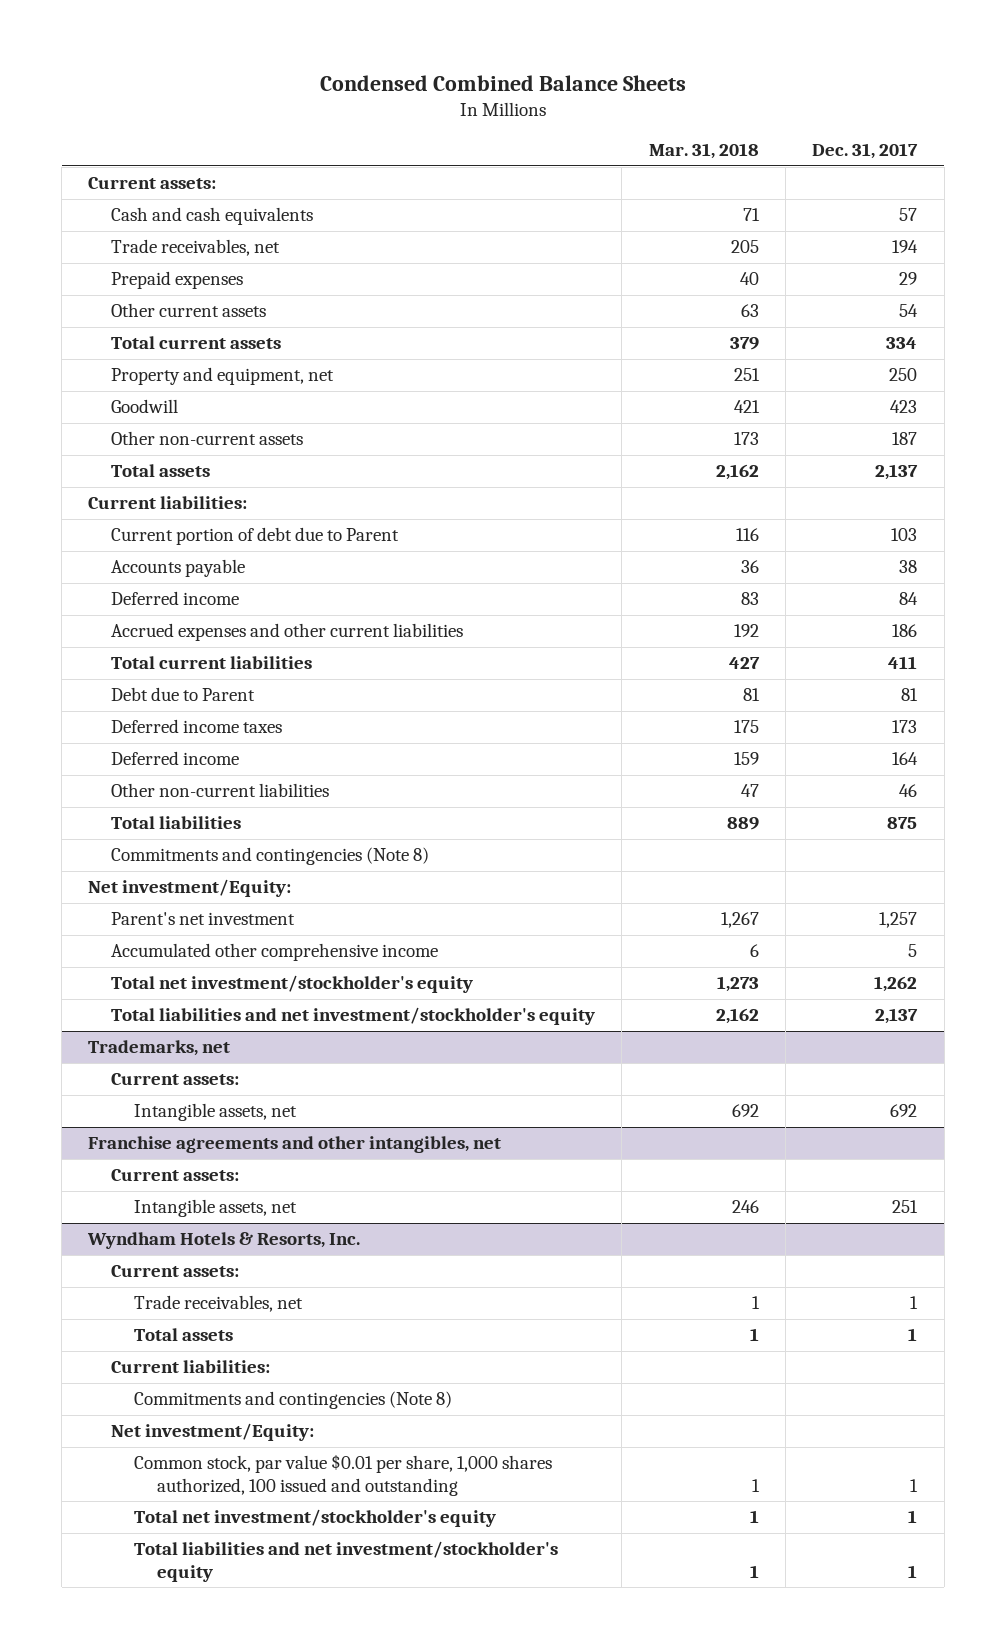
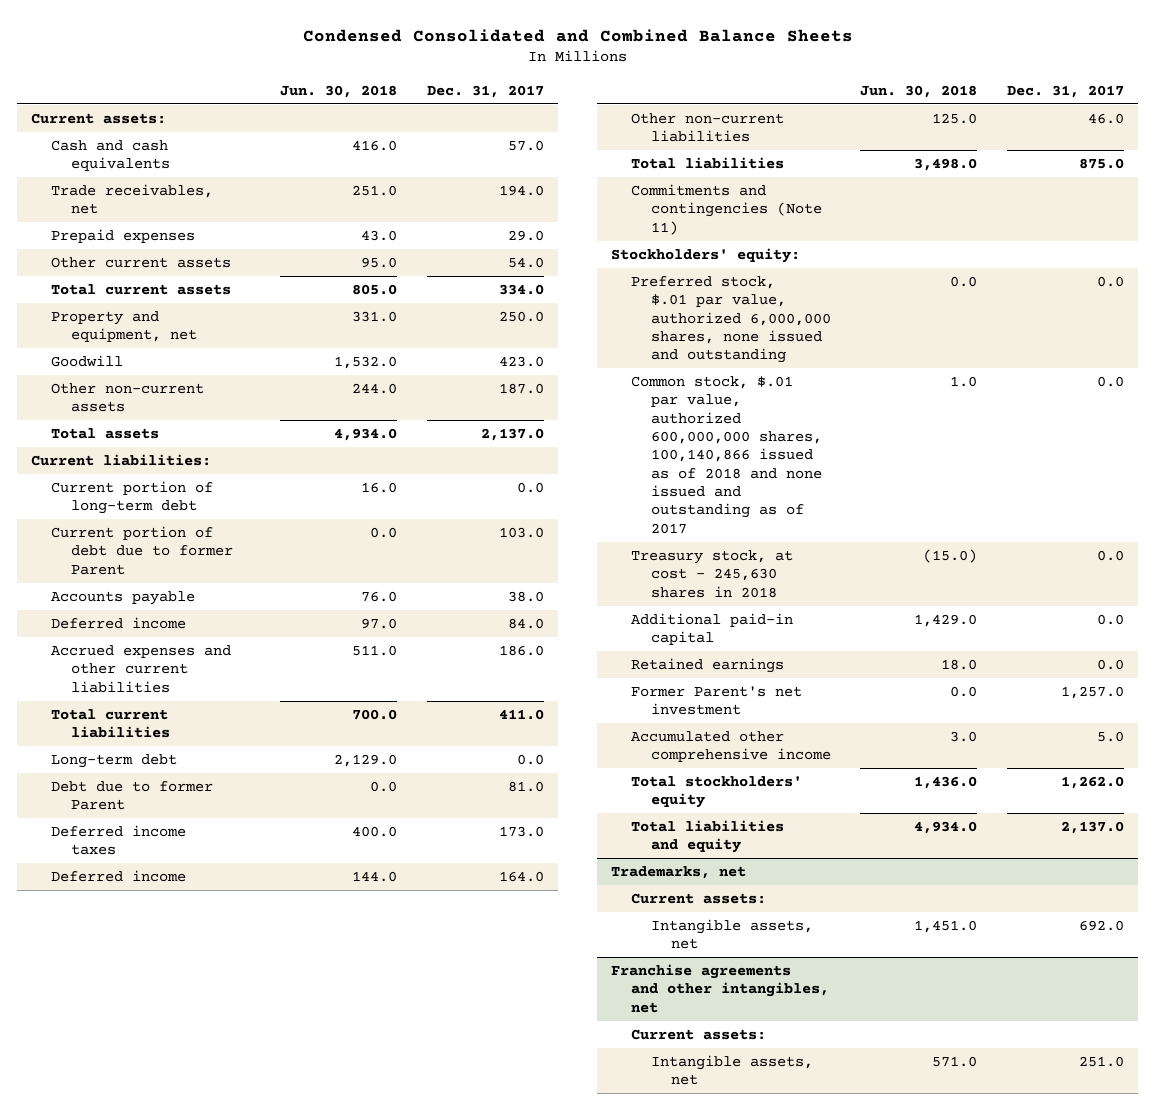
- Condensed Combined Balance Sheets
+ Condensed Consolidated and Combined Balance Sheets
- | Mar. 31, 2018 | Dec. 31, 2017
+ | Jun. 30, 2018 | Dec. 31, 2017
- Cash and cash equivalents | 71 | 57
- Trade receivables, net | 205 | 194
- Prepaid expenses | 40 | 29
- Other current assets | 63 | 54
- Total current assets | 379 | 334
- Property and equipment, net | 251 | 250
- Goodwill | 421 | 423
- Other non-current assets | 173 | 187
- Total assets | 2,162 | 2,137
+ Cash and cash equivalents | 416.0 | 57.0
+ Trade receivables, net | 251.0 | 194.0
+ Prepaid expenses | 43.0 | 29.0
+ Other current assets | 95.0 | 54.0
+ Total current assets | 805.0 | 334.0
+ Property and equipment, net | 331.0 | 250.0
+ Goodwill | 1,532.0 | 423.0
+ Other non-current assets | 244.0 | 187.0
+ Total assets | 4,934.0 | 2,137.0
- Current portion of debt due to Parent | 116 | 103
- Accounts payable | 36 | 38
- Deferred income | 83 | 84
- Accrued expenses and other current liabilities | 192 | 186
- Total current liabilities | 427 | 411
- Debt due to Parent | 81 | 81
- Deferred income taxes | 175 | 173
- Deferred income | 159 | 164
- Other non-current liabilities | 47 | 46
- Total liabilities | 889 | 875
- Commitments and contingencies (Note 8)
- Net investment/Equity:
- Parent's net investment | 1,267 | 1,257
- Accumulated other comprehensive income | 6 | 5
- Total net investment/stockholder's equity | 1,273 | 1,262
- Total liabilities and net investment/stockholder's equity | 2,162 | 2,137
+ Current portion of long-term debt | 16.0 | 0.0
+ Current portion of debt due to former Parent | 0.0 | 103.0
+ Accounts payable | 76.0 | 38.0
+ Deferred income | 97.0 | 84.0
+ Accrued expenses and other current liabilities | 511.0 | 186.0
+ Total current liabilities | 700.0 | 411.0
+ Long-term debt | 2,129.0 | 0.0
+ Debt due to former Parent | 0.0 | 81.0
+ Deferred income taxes | 400.0 | 173.0
+ Deferred income | 144.0 | 164.0
+ Other non-current liabilities | 125.0 | 46.0
+ Total liabilities | 3,498.0 | 875.0
+ Commitments and contingencies (Note 11)
+ Stockholders' equity:
+ Preferred stock, $.01 par value, authorized 6,000,000 shares, none issued and outstanding | 0.0 | 0.0
+ Common stock, $.01 par value, authorized 600,000,000 shares, 100,140,866 issued as of 2018 and none issued and outstanding as of 2017 | 1.0 | 0.0
+ Treasury stock, at cost - 245,630 shares in 2018 | (15.0) | 0.0
+ Additional paid-in capital | 1,429.0 | 0.0
+ Retained earnings | 18.0 | 0.0
+ Former Parent's net investment | 0.0 | 1,257.0
+ Accumulated other comprehensive income | 3.0 | 5.0
+ Total stockholders' equity | 1,436.0 | 1,262.0
+ Total liabilities and equity | 4,934.0 | 2,137.0
@ Trademarks, net
- Intangible assets, net | 692 | 692
+ Intangible assets, net | 1,451.0 | 692.0
@ Franchise agreements and other intangibles, net
- Intangible assets, net | 246 | 251
- Wyndham Hotels & Resorts, Inc.
- Current assets:
- Trade receivables, net | 1 | 1
- Total assets | 1 | 1
- Current liabilities:
- Commitments and contingencies (Note 8)
- Net investment/Equity:
- Common stock, par value $0.01 per share, 1,000 shares authorized, 100 issued and outstanding | 1 | 1
- Total net investment/stockholder's equity | 1 | 1
- Total liabilities and net investment/stockholder's equity | 1 | 1
@ Franchise agreements and other intangibles, net
+ Intangible assets, net | 571.0 | 251.0

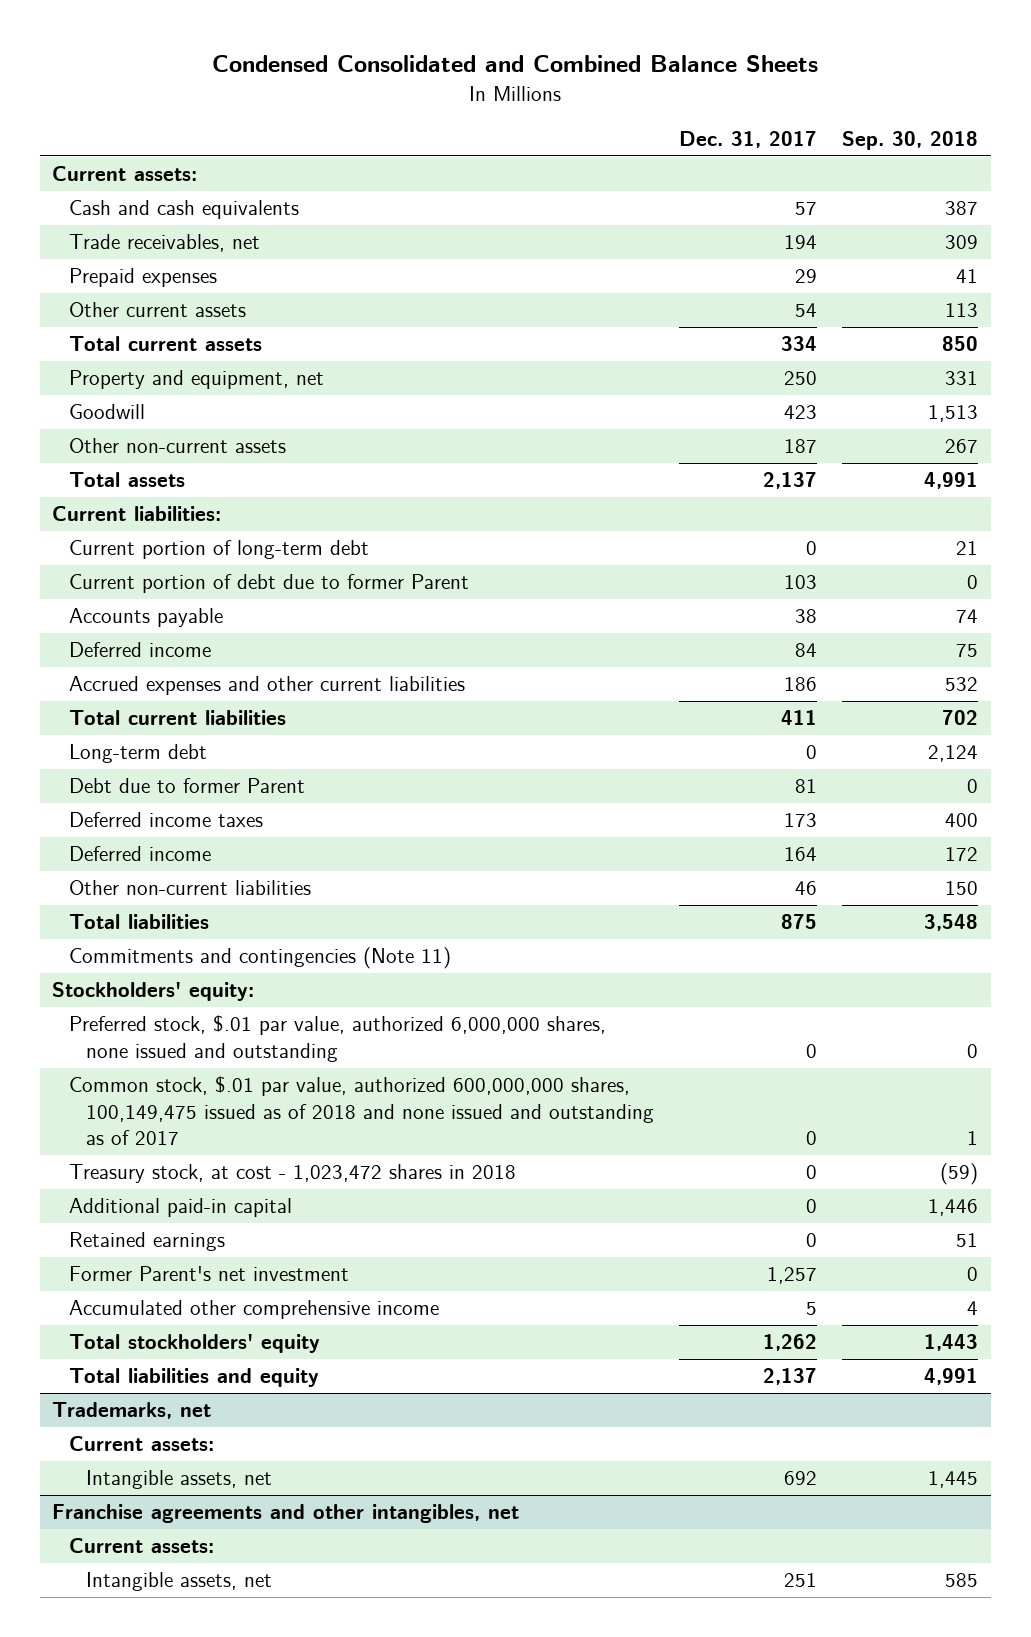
- | Jun. 30, 2018 | Dec. 31, 2017
+ | Dec. 31, 2017 | Sep. 30, 2018
- Cash and cash equivalents | 416.0 | 57.0
- Trade receivables, net | 251.0 | 194.0
- Prepaid expenses | 43.0 | 29.0
- Other current assets | 95.0 | 54.0
- Total current assets | 805.0 | 334.0
- Property and equipment, net | 331.0 | 250.0
- Goodwill | 1,532.0 | 423.0
- Other non-current assets | 244.0 | 187.0
- Total assets | 4,934.0 | 2,137.0
+ Cash and cash equivalents | 57 | 387
+ Trade receivables, net | 194 | 309
+ Prepaid expenses | 29 | 41
+ Other current assets | 54 | 113
+ Total current assets | 334 | 850
+ Property and equipment, net | 250 | 331
+ Goodwill | 423 | 1,513
+ Other non-current assets | 187 | 267
+ Total assets | 2,137 | 4,991
- Current portion of long-term debt | 16.0 | 0.0
- Current portion of debt due to former Parent | 0.0 | 103.0
- Accounts payable | 76.0 | 38.0
- Deferred income | 97.0 | 84.0
- Accrued expenses and other current liabilities | 511.0 | 186.0
- Total current liabilities | 700.0 | 411.0
- Long-term debt | 2,129.0 | 0.0
- Debt due to former Parent | 0.0 | 81.0
- Deferred income taxes | 400.0 | 173.0
- Deferred income | 144.0 | 164.0
- Other non-current liabilities | 125.0 | 46.0
- Total liabilities | 3,498.0 | 875.0
+ Current portion of long-term debt | 0 | 21
+ Current portion of debt due to former Parent | 103 | 0
+ Accounts payable | 38 | 74
+ Deferred income | 84 | 75
+ Accrued expenses and other current liabilities | 186 | 532
+ Total current liabilities | 411 | 702
+ Long-term debt | 0 | 2,124
+ Debt due to former Parent | 81 | 0
+ Deferred income taxes | 173 | 400
+ Deferred income | 164 | 172
+ Other non-current liabilities | 46 | 150
+ Total liabilities | 875 | 3,548
- Preferred stock, $.01 par value, authorized 6,000,000 shares, none issued and outstanding | 0.0 | 0.0
- Common stock, $.01 par value, authorized 600,000,000 shares, 100,140,866 issued as of 2018 and none issued and outstanding as of 2017 | 1.0 | 0.0
- Treasury stock, at cost - 245,630 shares in 2018 | (15.0) | 0.0
- Additional paid-in capital | 1,429.0 | 0.0
- Retained earnings | 18.0 | 0.0
- Former Parent's net investment | 0.0 | 1,257.0
- Accumulated other comprehensive income | 3.0 | 5.0
- Total stockholders' equity | 1,436.0 | 1,262.0
- Total liabilities and equity | 4,934.0 | 2,137.0
+ Preferred stock, $.01 par value, authorized 6,000,000 shares, none issued and outstanding | 0 | 0
+ Common stock, $.01 par value, authorized 600,000,000 shares, 100,149,475 issued as of 2018 and none issued and outstanding as of 2017 | 0 | 1
+ Treasury stock, at cost - 1,023,472 shares in 2018 | 0 | (59)
+ Additional paid-in capital | 0 | 1,446
+ Retained earnings | 0 | 51
+ Former Parent's net investment | 1,257 | 0
+ Accumulated other comprehensive income | 5 | 4
+ Total stockholders' equity | 1,262 | 1,443
+ Total liabilities and equity | 2,137 | 4,991
@ Trademarks, net
- Intangible assets, net | 1,451.0 | 692.0
+ Intangible assets, net | 692 | 1,445
@ Franchise agreements and other intangibles, net
- Intangible assets, net | 571.0 | 251.0
+ Intangible assets, net | 251 | 585

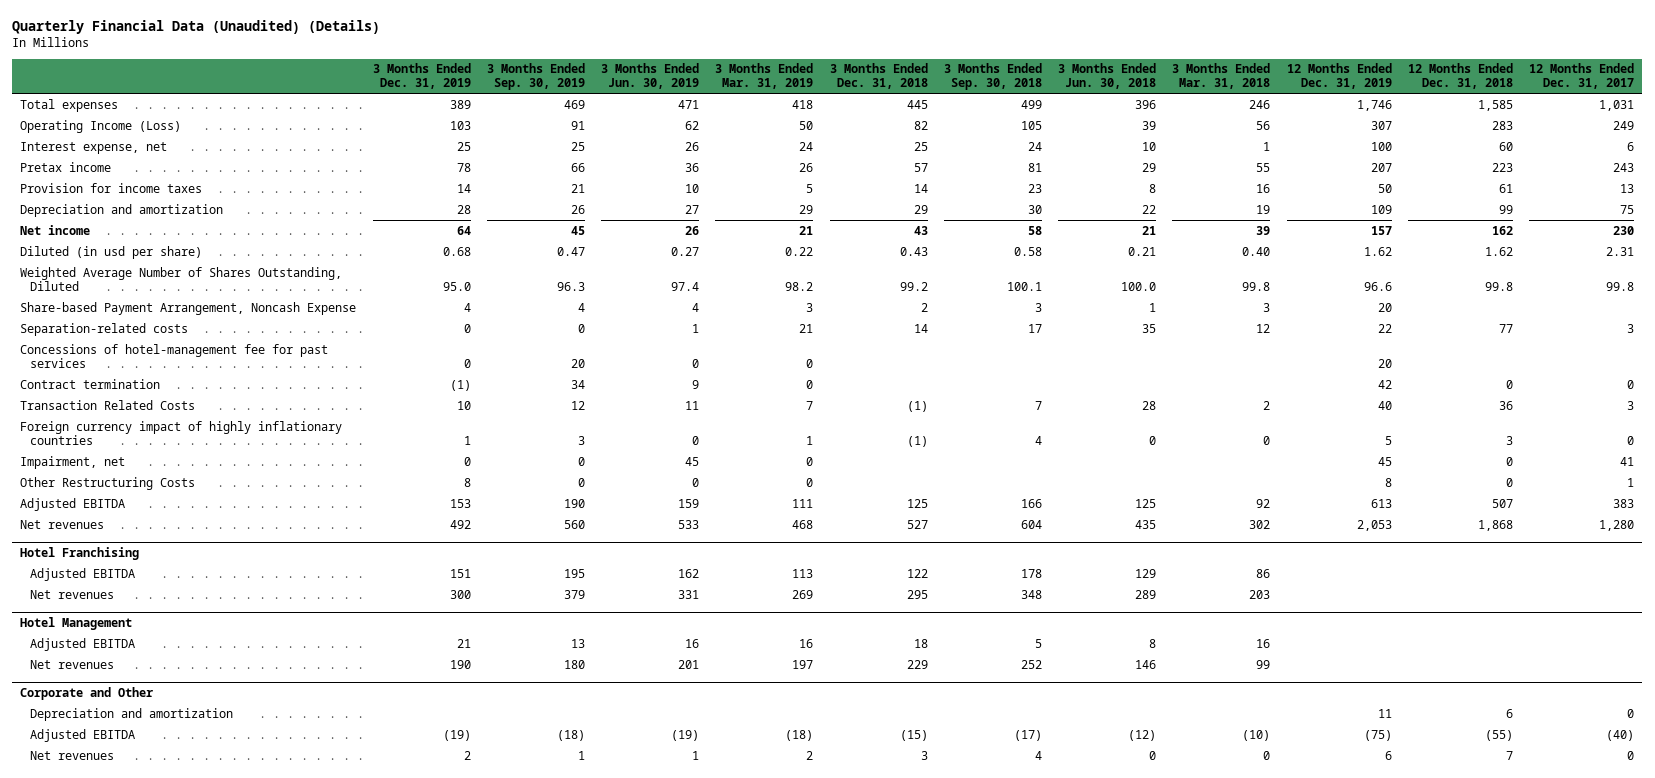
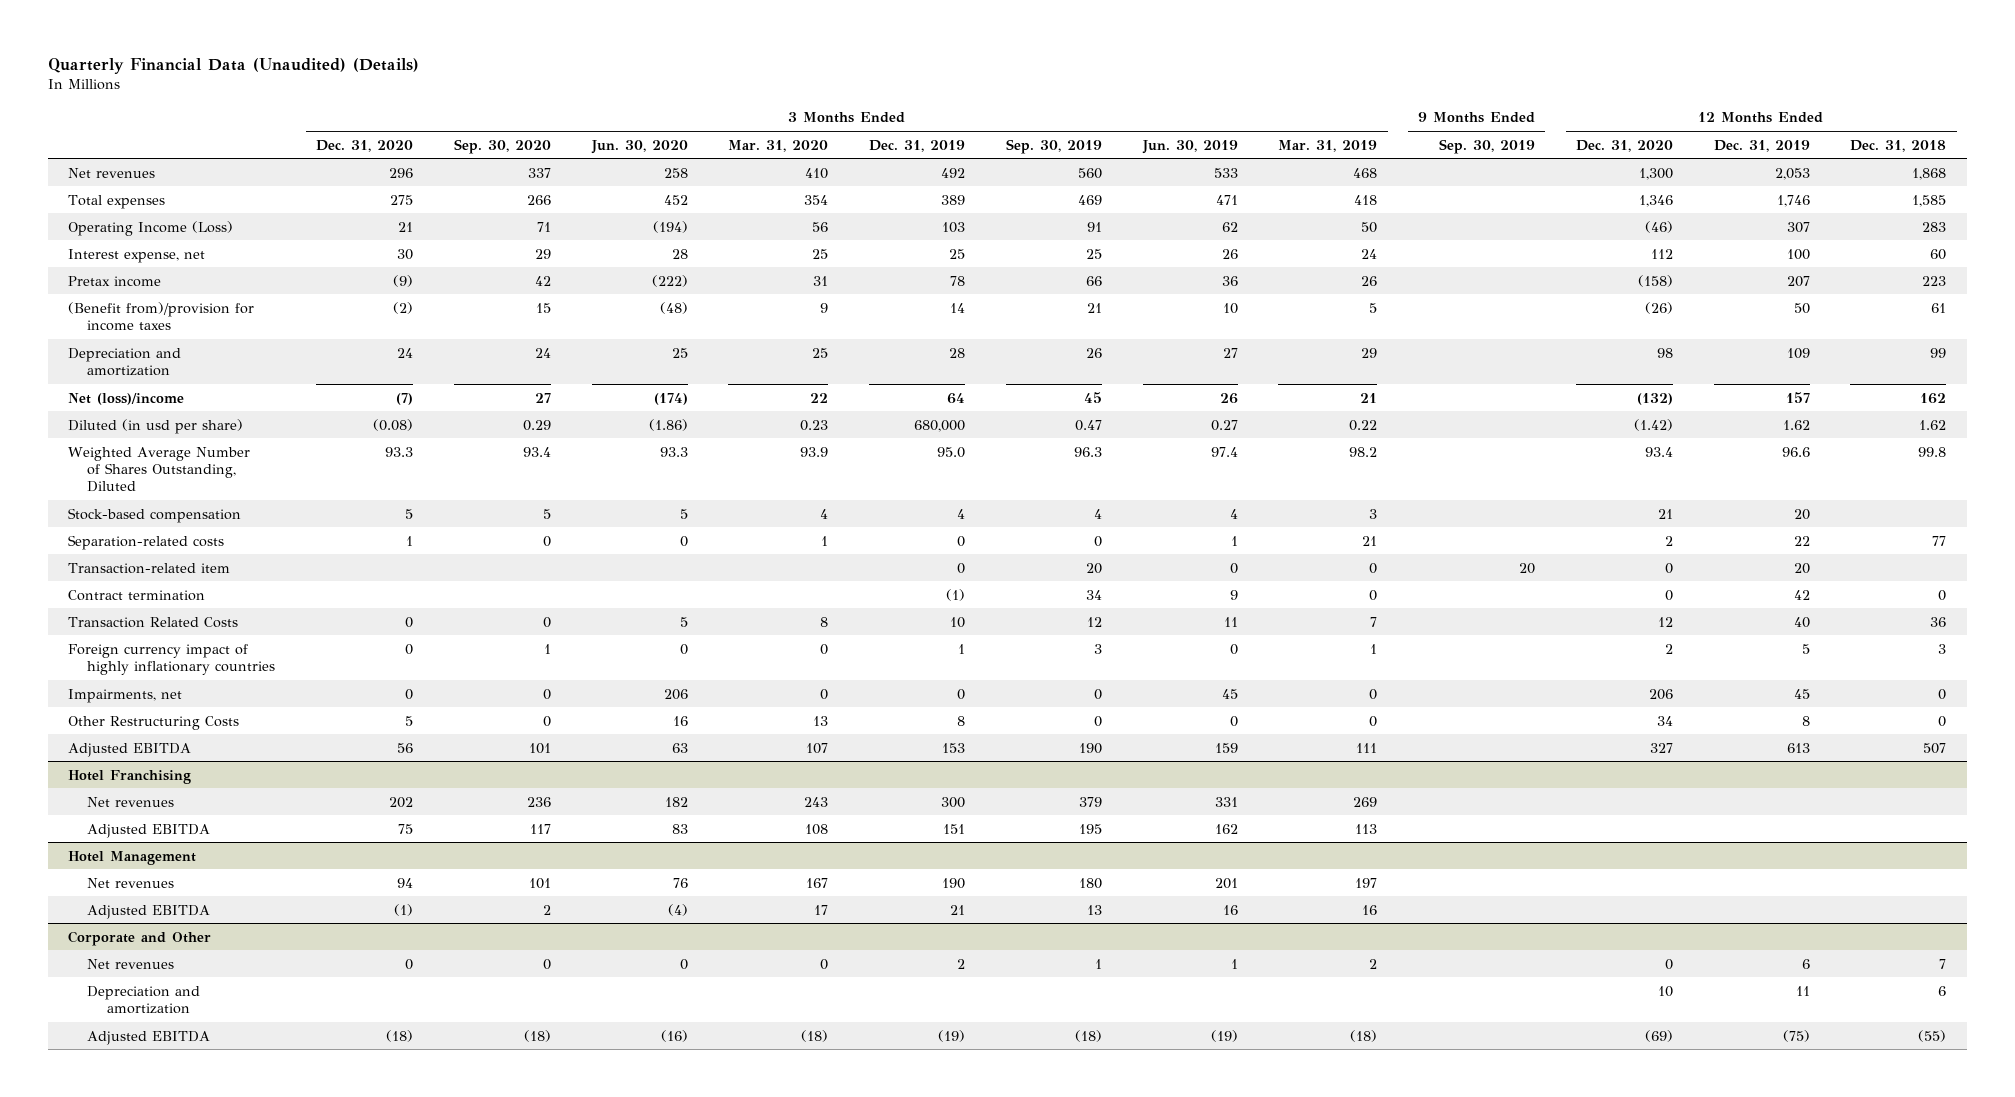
- | 3 Months Ended Dec. 31, 2019 | 3 Months Ended Sep. 30, 2019 | 3 Months Ended Jun. 30, 2019 | 3 Months Ended Mar. 31, 2019 | 3 Months Ended Dec. 31, 2018 | 3 Months Ended Sep. 30, 2018 | 3 Months Ended Jun. 30, 2018 | 3 Months Ended Mar. 31, 2018 | 12 Months Ended Dec. 31, 2019 | 12 Months Ended Dec. 31, 2018 | 12 Months Ended Dec. 31, 2017
+ | 3 Months Ended Dec. 31, 2020 | 3 Months Ended Sep. 30, 2020 | 3 Months Ended Jun. 30, 2020 | 3 Months Ended Mar. 31, 2020 | 3 Months Ended Dec. 31, 2019 | 3 Months Ended Sep. 30, 2019 | 3 Months Ended Jun. 30, 2019 | 3 Months Ended Mar. 31, 2019 | 9 Months Ended Sep. 30, 2019 | 12 Months Ended Dec. 31, 2020 | 12 Months Ended Dec. 31, 2019 | 12 Months Ended Dec. 31, 2018
moved up: Net revenues | 296 | 337 | 258 | 410 | 492 | 560 | 533 | 468 | | 1,300 | 2,053 | 1,868
- Provision for income taxes | 14 | 21 | 10 | 5 | 14 | 23 | 8 | 16 | 50 | 61 | 13
+ (Benefit from)/provision for income taxes | (2) | 15 | (48) | 9 | 14 | 21 | 10 | 5 | | (26) | 50 | 61
- Net income | 64 | 45 | 26 | 21 | 43 | 58 | 21 | 39 | 157 | 162 | 230
- Diluted (in usd per share) | 0.68 | 0.47 | 0.27 | 0.22 | 0.43 | 0.58 | 0.21 | 0.40 | 1.62 | 1.62 | 2.31
+ Net (loss)/income | (7) | 27 | (174) | 22 | 64 | 45 | 26 | 21 | | (132) | 157 | 162
+ Diluted (in usd per share) | (0.08) | 0.29 | (1.86) | 0.23 | 680,000 | 0.47 | 0.27 | 0.22 | | (1.42) | 1.62 | 1.62
- Share-based Payment Arrangement, Noncash Expense | 4 | 4 | 4 | 3 | 2 | 3 | 1 | 3 | 20 | |
+ Stock-based compensation | 5 | 5 | 5 | 4 | 4 | 4 | 4 | 3 | | 21 | 20 |
- Concessions of hotel-management fee for past services | 0 | 20 | 0 | 0 | | | | | 20 | |
+ Transaction-related item | | | | | 0 | 20 | 0 | 0 | 20 | 0 | 20 |
- Impairment, net | 0 | 0 | 45 | 0 | | | | | 45 | 0 | 41
+ Impairments, net | 0 | 0 | 206 | 0 | 0 | 0 | 45 | 0 | | 206 | 45 | 0
@ Hotel Franchising
moved down: Adjusted EBITDA | 75 | 117 | 83 | 108 | 151 | 195 | 162 | 113 | | | |
@ Hotel Management
moved down: Adjusted EBITDA | (1) | 2 | (4) | 17 | 21 | 13 | 16 | 16 | | | |
@ Corporate and Other
moved up: Net revenues | 0 | 0 | 0 | 0 | 2 | 1 | 1 | 2 | | 0 | 6 | 7

